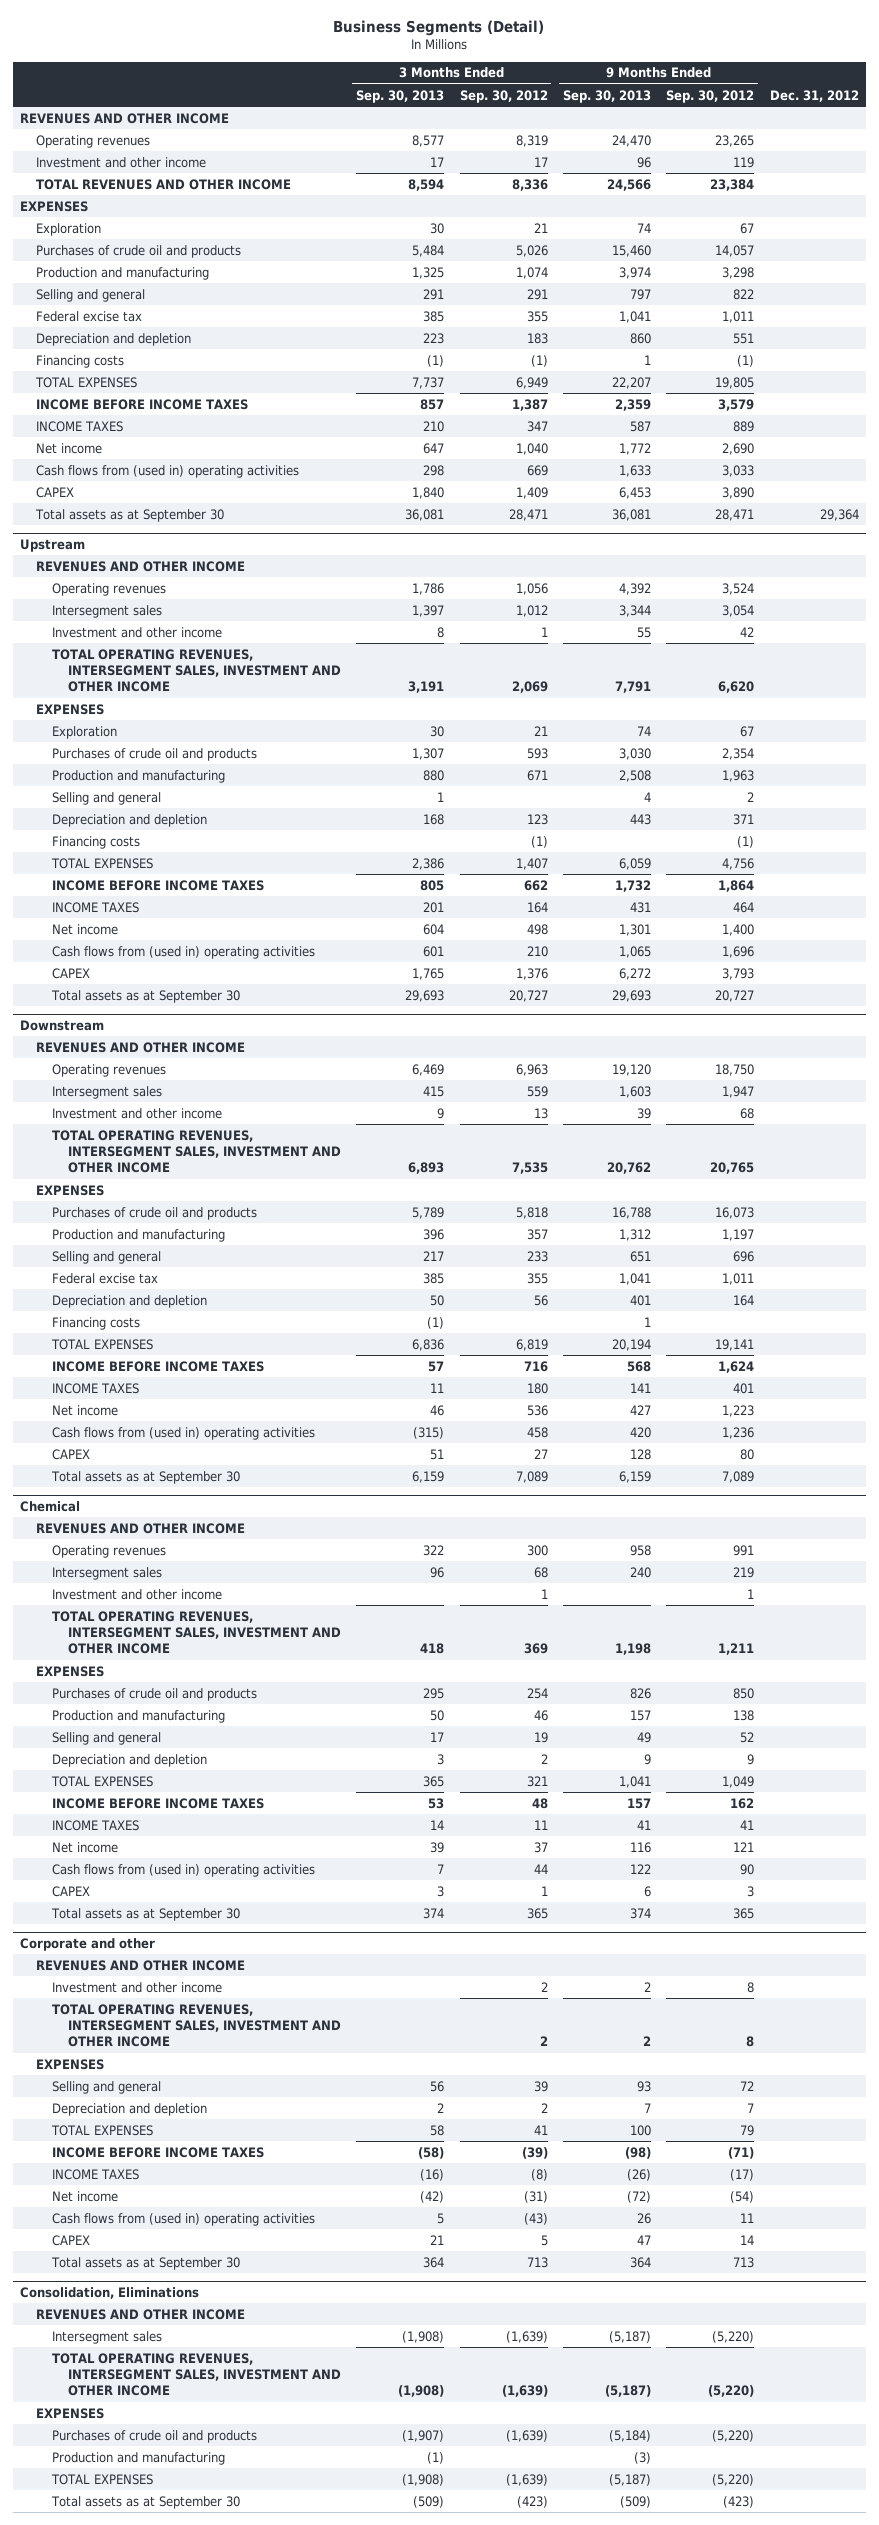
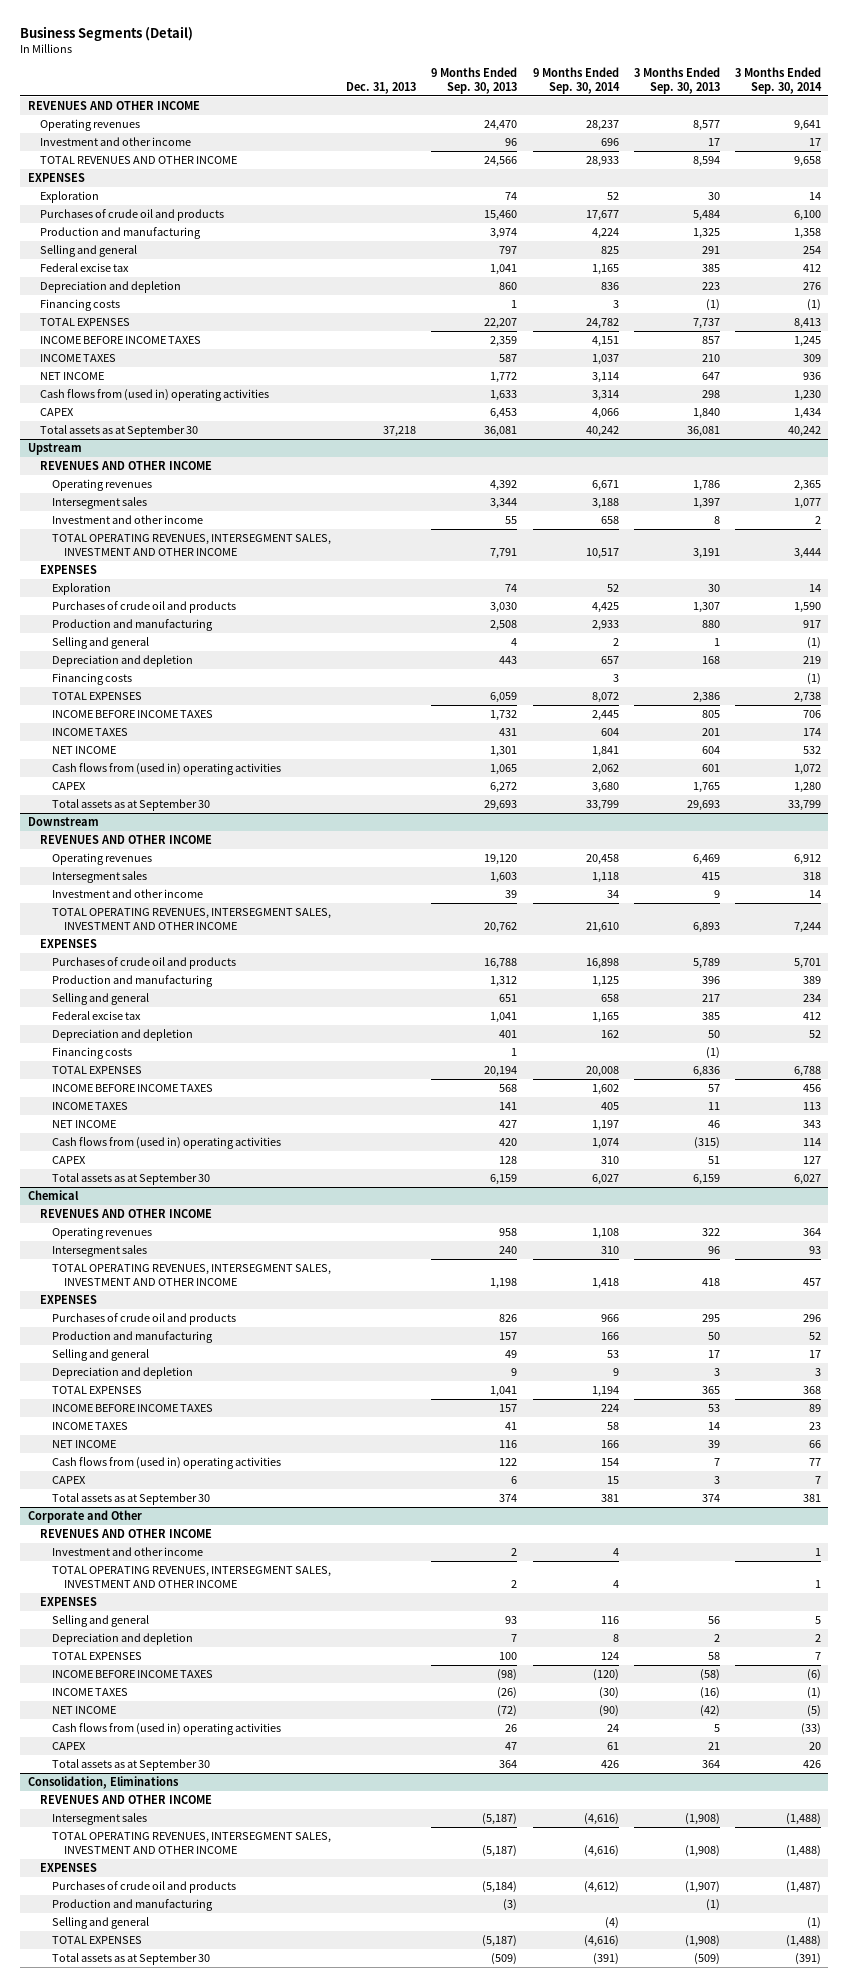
- | 3 Months Ended Sep. 30, 2013 | 3 Months Ended Sep. 30, 2012 | 9 Months Ended Sep. 30, 2013 | 9 Months Ended Sep. 30, 2012 | Dec. 31, 2012
+ | Dec. 31, 2013 | 9 Months Ended Sep. 30, 2013 | 9 Months Ended Sep. 30, 2014 | 3 Months Ended Sep. 30, 2013 | 3 Months Ended Sep. 30, 2014
- Net income | 647 | 1,040 | 1,772 | 2,690 |
+ NET INCOME | | 1,772 | 3,114 | 647 | 936
@ Upstream
- Net income | 604 | 498 | 1,301 | 1,400 |
+ NET INCOME | | 1,301 | 1,841 | 604 | 532
@ Downstream
- Net income | 46 | 536 | 427 | 1,223 |
+ NET INCOME | | 427 | 1,197 | 46 | 343
@ Chemical
- Investment and other income | | 1 | | 1 |
- Net income | 39 | 37 | 116 | 121 |
+ NET INCOME | | 116 | 166 | 39 | 66
- Corporate and other
+ Corporate and Other
- Net income | (42) | (31) | (72) | (54) |
+ NET INCOME | | (72) | (90) | (42) | (5)
@ Consolidation, Eliminations
+ Selling and general | | | (4) | | (1)

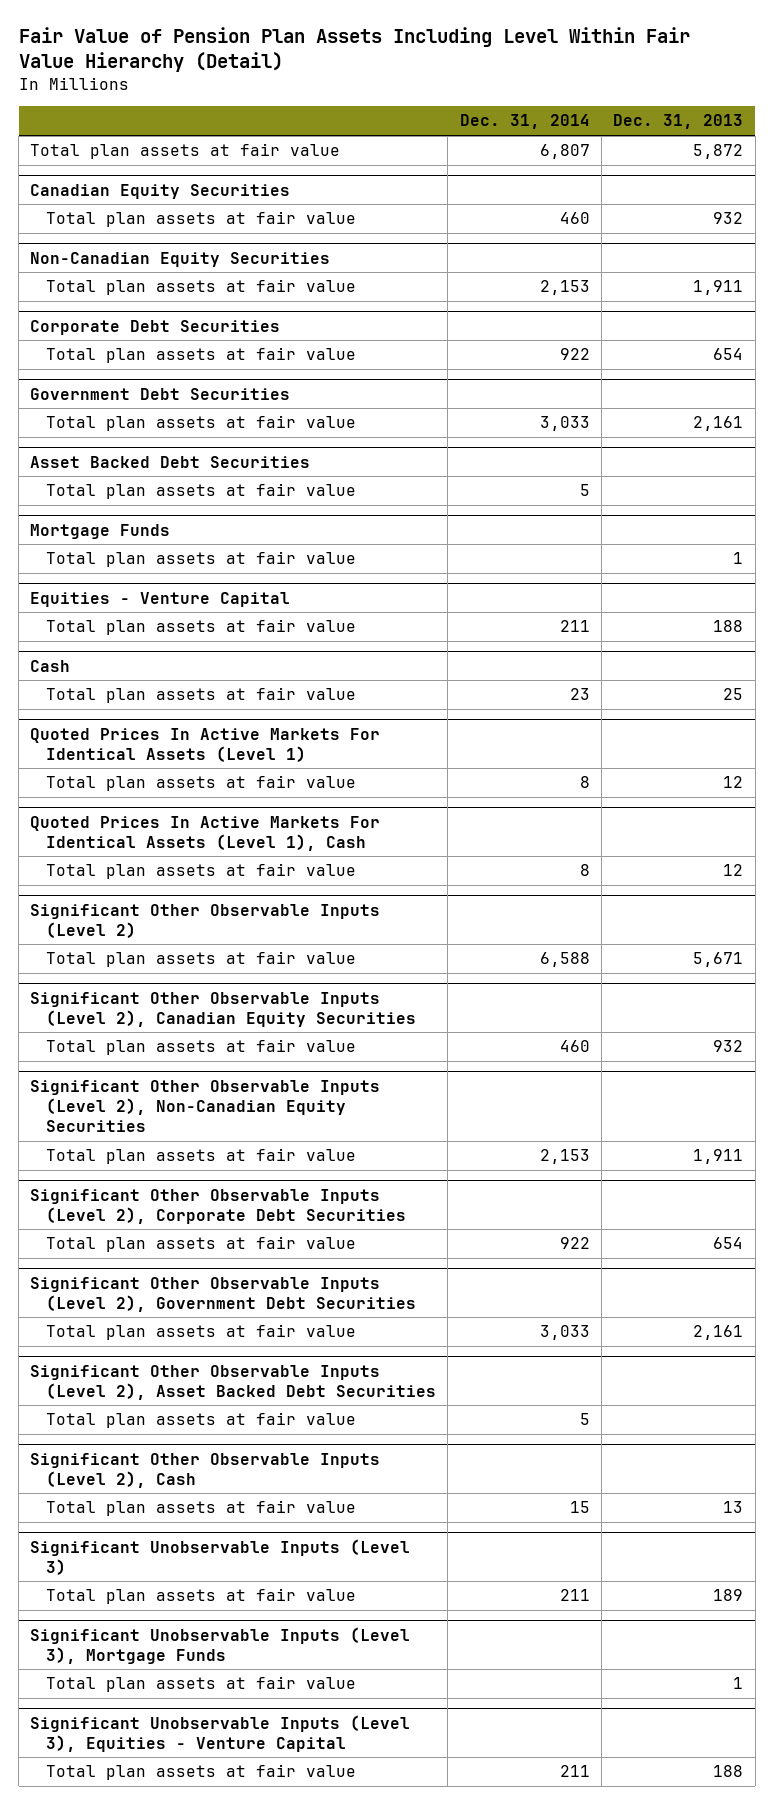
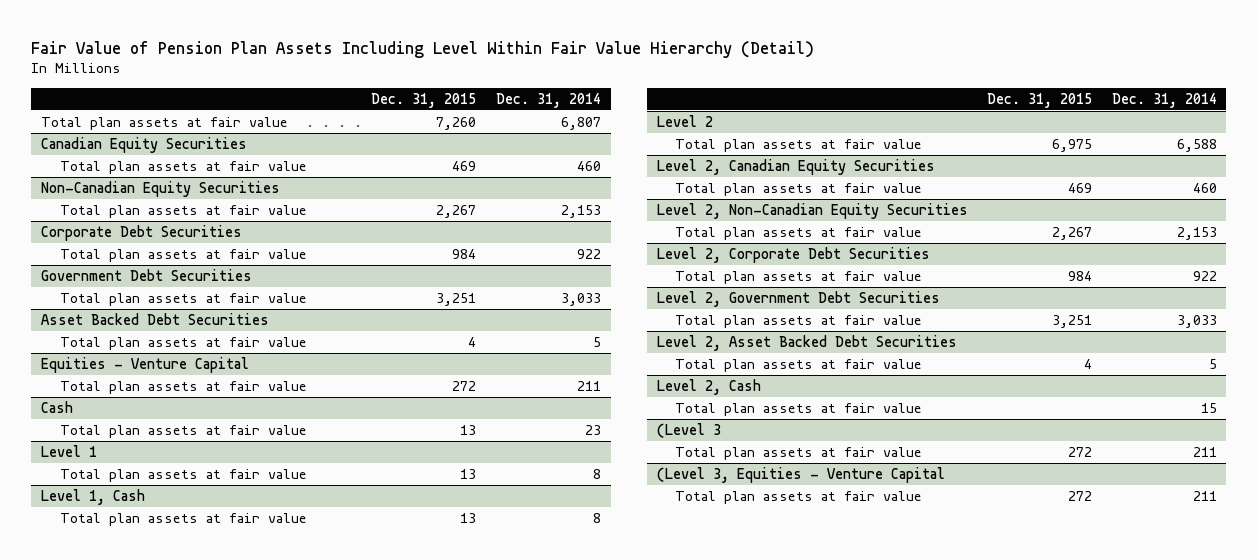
- | Dec. 31, 2014 | Dec. 31, 2013
+ | Dec. 31, 2015 | Dec. 31, 2014
- Mortgage Funds
- Total plan assets at fair value | | 1
- Quoted Prices In Active Markets For Identical Assets (Level 1)
+ Level 1
- Quoted Prices In Active Markets For Identical Assets (Level 1), Cash
+ Level 1, Cash
- Significant Other Observable Inputs (Level 2)
+ Level 2
- Significant Other Observable Inputs (Level 2), Canadian Equity Securities
+ Level 2, Canadian Equity Securities
- Significant Other Observable Inputs (Level 2), Non-Canadian Equity Securities
+ Level 2, Non-Canadian Equity Securities
- Significant Other Observable Inputs (Level 2), Corporate Debt Securities
+ Level 2, Corporate Debt Securities
- Significant Other Observable Inputs (Level 2), Government Debt Securities
+ Level 2, Government Debt Securities
- Significant Other Observable Inputs (Level 2), Asset Backed Debt Securities
+ Level 2, Asset Backed Debt Securities
- Significant Other Observable Inputs (Level 2), Cash
+ Level 2, Cash
- Significant Unobservable Inputs (Level 3)
+ (Level 3
- Significant Unobservable Inputs (Level 3), Mortgage Funds
- Total plan assets at fair value | | 1
- Significant Unobservable Inputs (Level 3), Equities - Venture Capital
+ (Level 3, Equities - Venture Capital

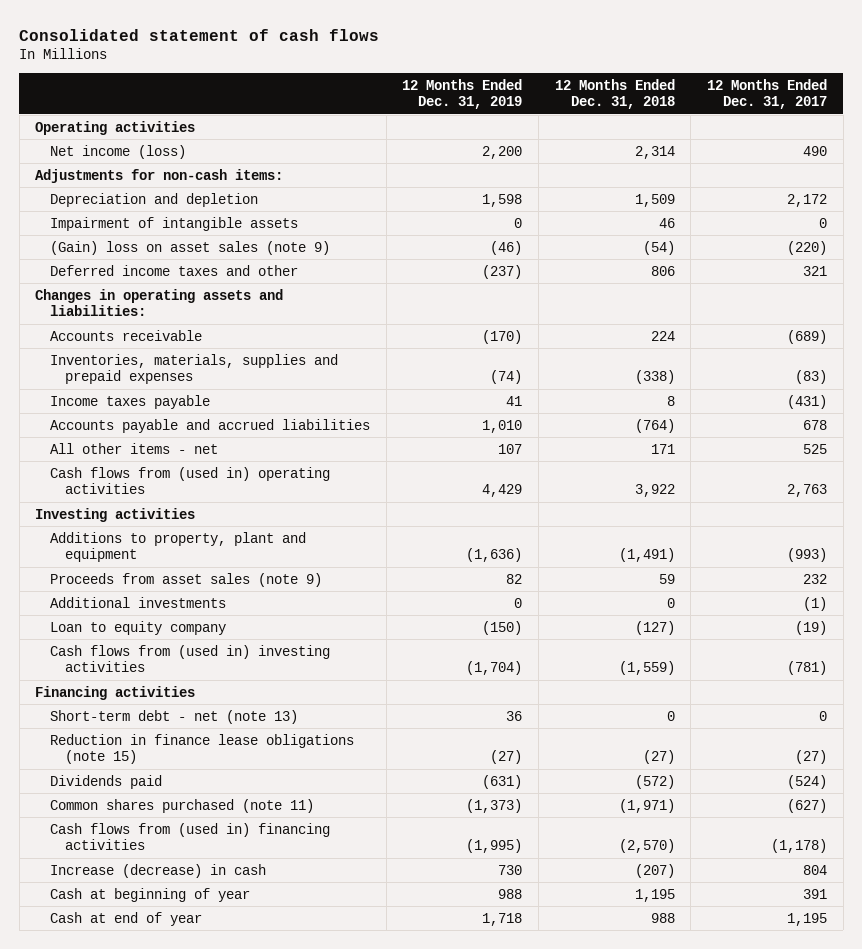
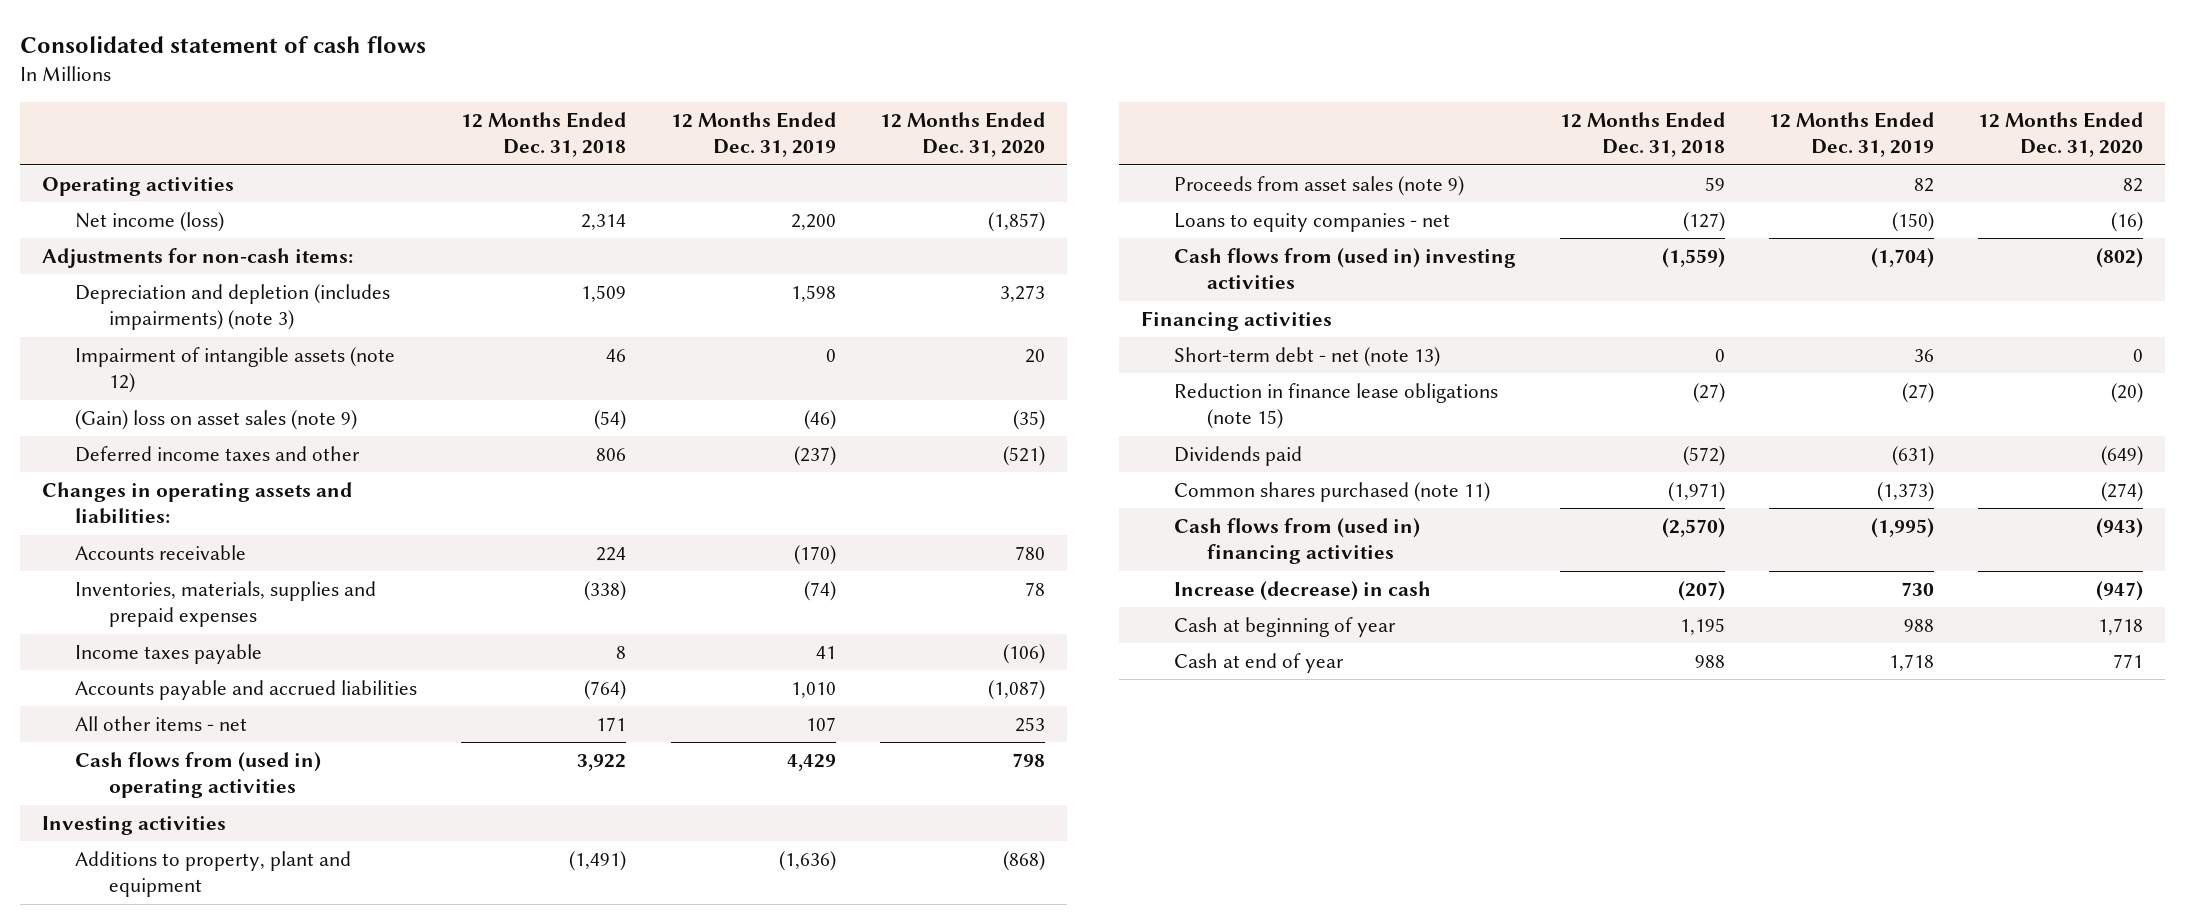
- | 12 Months Ended Dec. 31, 2019 | 12 Months Ended Dec. 31, 2018 | 12 Months Ended Dec. 31, 2017
+ | 12 Months Ended Dec. 31, 2018 | 12 Months Ended Dec. 31, 2019 | 12 Months Ended Dec. 31, 2020
- Depreciation and depletion | 1,598 | 1,509 | 2,172
- Impairment of intangible assets | 0 | 46 | 0
+ Depreciation and depletion (includes impairments) (note 3) | 1,509 | 1,598 | 3,273
+ Impairment of intangible assets (note 12) | 46 | 0 | 20
- Additional investments | 0 | 0 | (1)
- Loan to equity company | (150) | (127) | (19)
+ Loans to equity companies - net | (127) | (150) | (16)

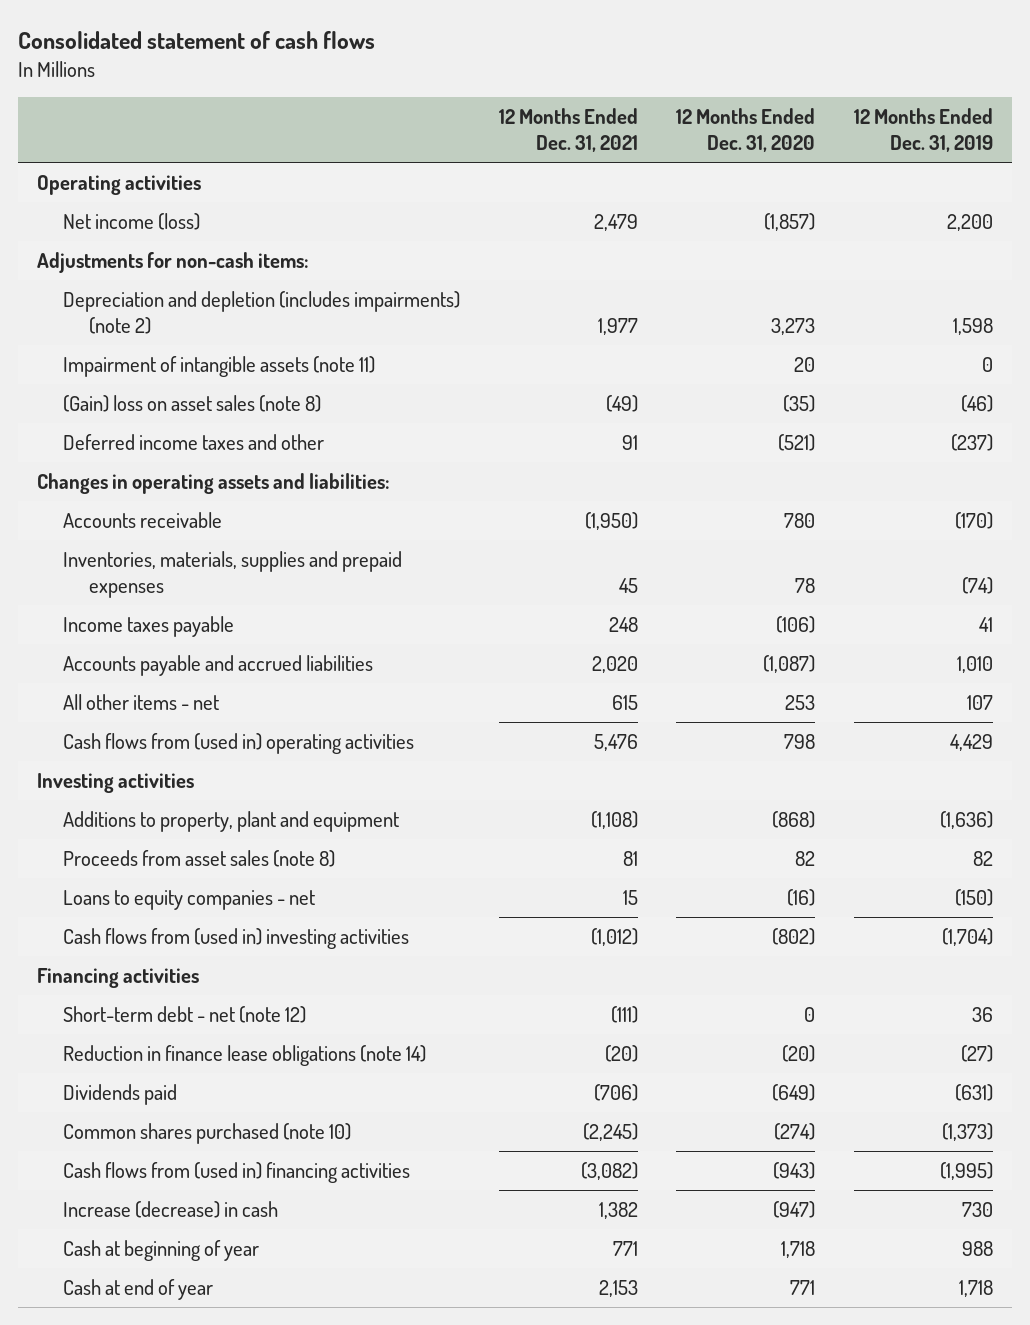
- | 12 Months Ended Dec. 31, 2018 | 12 Months Ended Dec. 31, 2019 | 12 Months Ended Dec. 31, 2020
+ | 12 Months Ended Dec. 31, 2021 | 12 Months Ended Dec. 31, 2020 | 12 Months Ended Dec. 31, 2019
- Depreciation and depletion (includes impairments) (note 3) | 1,509 | 1,598 | 3,273
- Impairment of intangible assets (note 12) | 46 | 0 | 20
- (Gain) loss on asset sales (note 9) | (54) | (46) | (35)
+ Depreciation and depletion (includes impairments) (note 2) | 1,977 | 3,273 | 1,598
+ Impairment of intangible assets (note 11) | | 20 | 0
+ (Gain) loss on asset sales (note 8) | (49) | (35) | (46)
- Proceeds from asset sales (note 9) | 59 | 82 | 82
+ Proceeds from asset sales (note 8) | 81 | 82 | 82
- Short-term debt - net (note 13) | 0 | 36 | 0
- Reduction in finance lease obligations (note 15) | (27) | (27) | (20)
+ Short-term debt - net (note 12) | (111) | 0 | 36
+ Reduction in finance lease obligations (note 14) | (20) | (20) | (27)
- Common shares purchased (note 11) | (1,971) | (1,373) | (274)
+ Common shares purchased (note 10) | (2,245) | (274) | (1,373)

